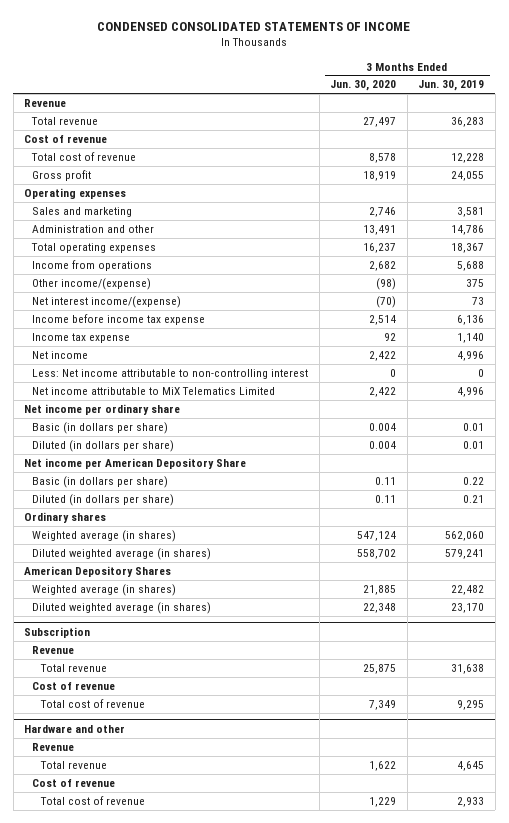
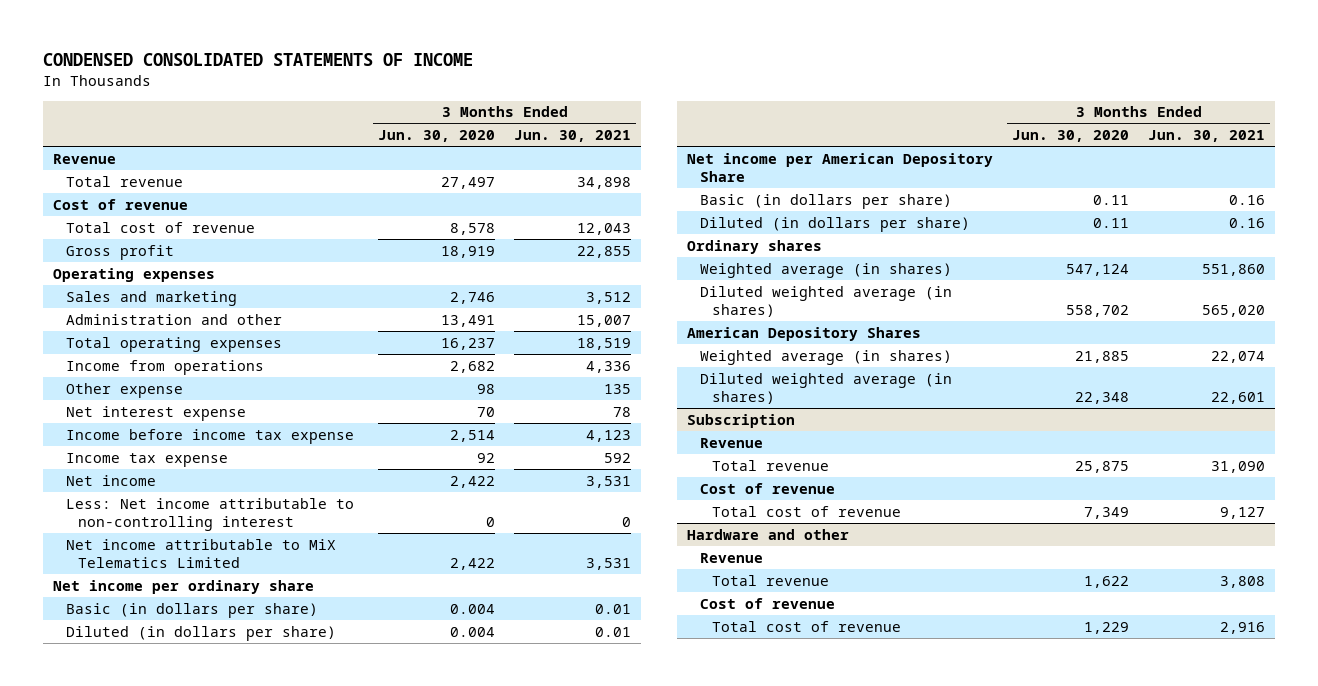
- | 3 Months Ended Jun. 30, 2020 | 3 Months Ended Jun. 30, 2019
+ | 3 Months Ended Jun. 30, 2020 | 3 Months Ended Jun. 30, 2021
- Other income/(expense) | (98) | 375
- Net interest income/(expense) | (70) | 73
+ Other expense | 98 | 135
+ Net interest expense | 70 | 78

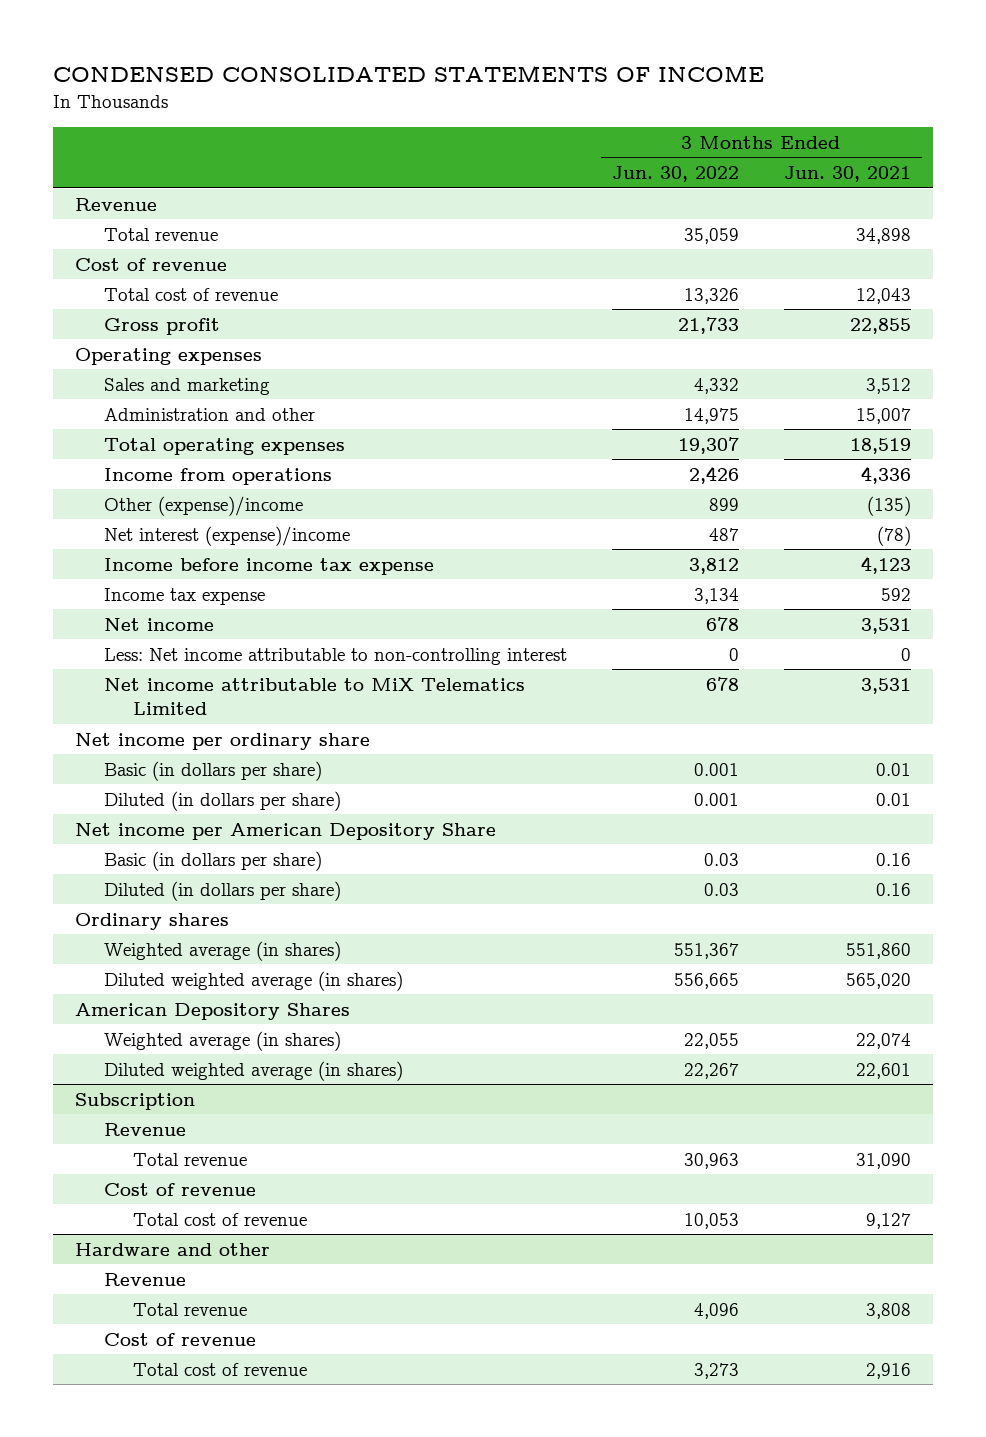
- | 3 Months Ended Jun. 30, 2020 | 3 Months Ended Jun. 30, 2021
+ | 3 Months Ended Jun. 30, 2022 | 3 Months Ended Jun. 30, 2021
- Other expense | 98 | 135
- Net interest expense | 70 | 78
+ Other (expense)/income | 899 | (135)
+ Net interest (expense)/income | 487 | (78)

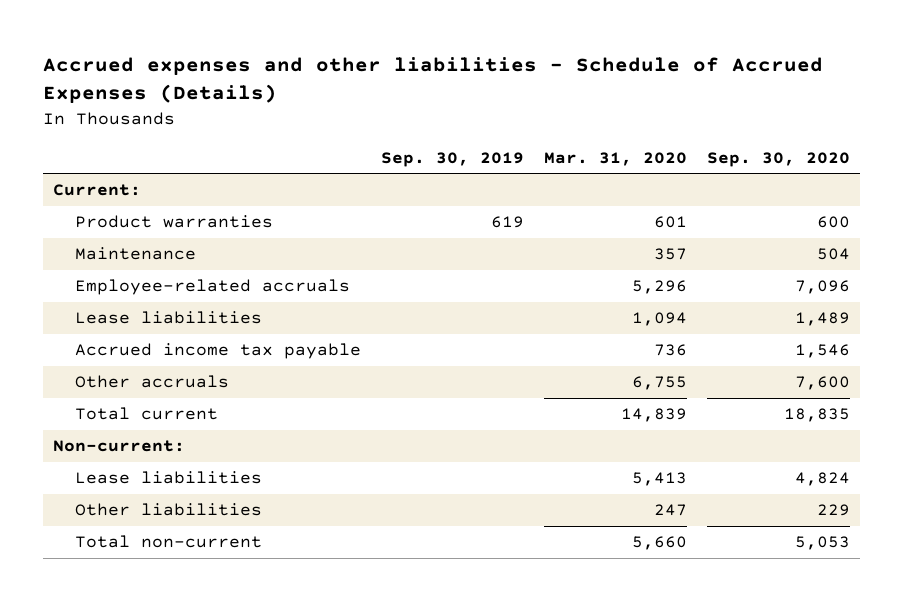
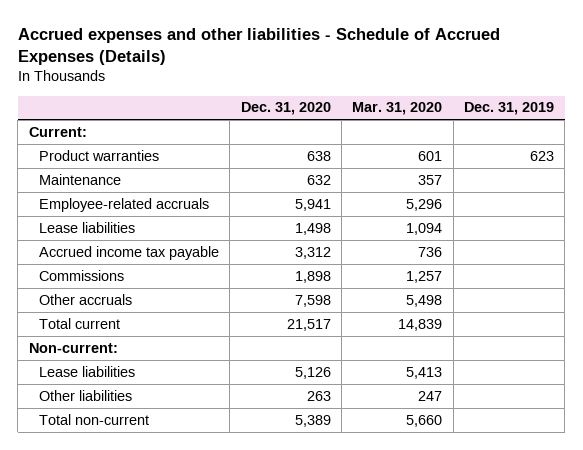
- | Sep. 30, 2019 | Mar. 31, 2020 | Sep. 30, 2020
+ | Dec. 31, 2020 | Mar. 31, 2020 | Dec. 31, 2019
- Other accruals | | 6,755 | 7,600
+ Commissions | 1,898 | 1,257 |
+ Other accruals | 7,598 | 5,498 |

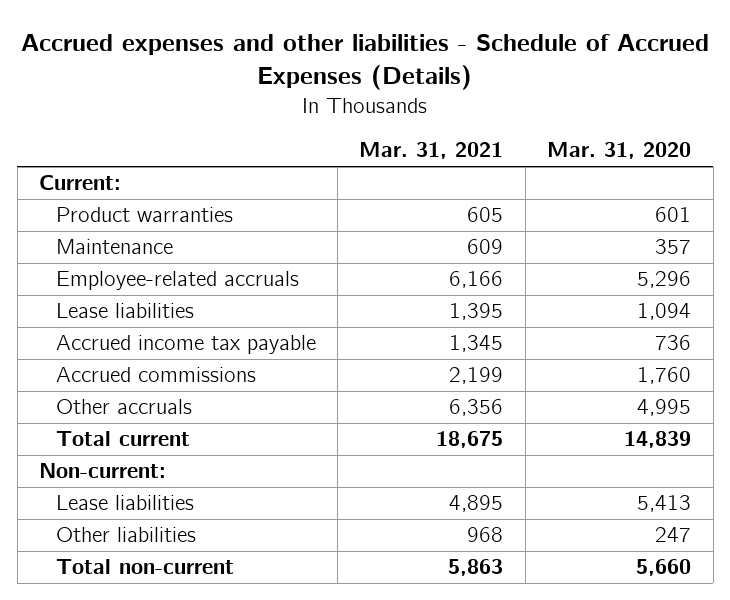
- | Dec. 31, 2020 | Mar. 31, 2020 | Dec. 31, 2019
+ | Mar. 31, 2021 | Mar. 31, 2020
- Commissions | 1,898 | 1,257 |
- Other accruals | 7,598 | 5,498 |
+ Accrued commissions | 2,199 | 1,760
+ Other accruals | 6,356 | 4,995

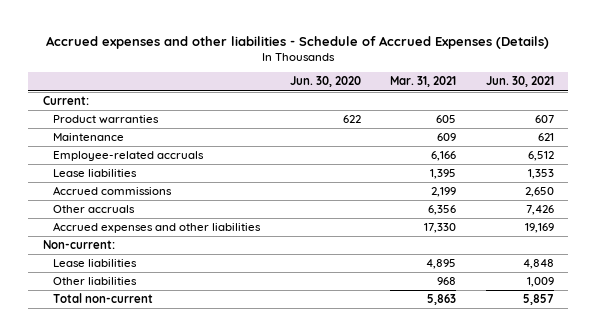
- | Mar. 31, 2021 | Mar. 31, 2020
+ | Jun. 30, 2020 | Mar. 31, 2021 | Jun. 30, 2021
- Accrued income tax payable | 1,345 | 736
- Total current | 18,675 | 14,839
+ Accrued expenses and other liabilities | | 17,330 | 19,169

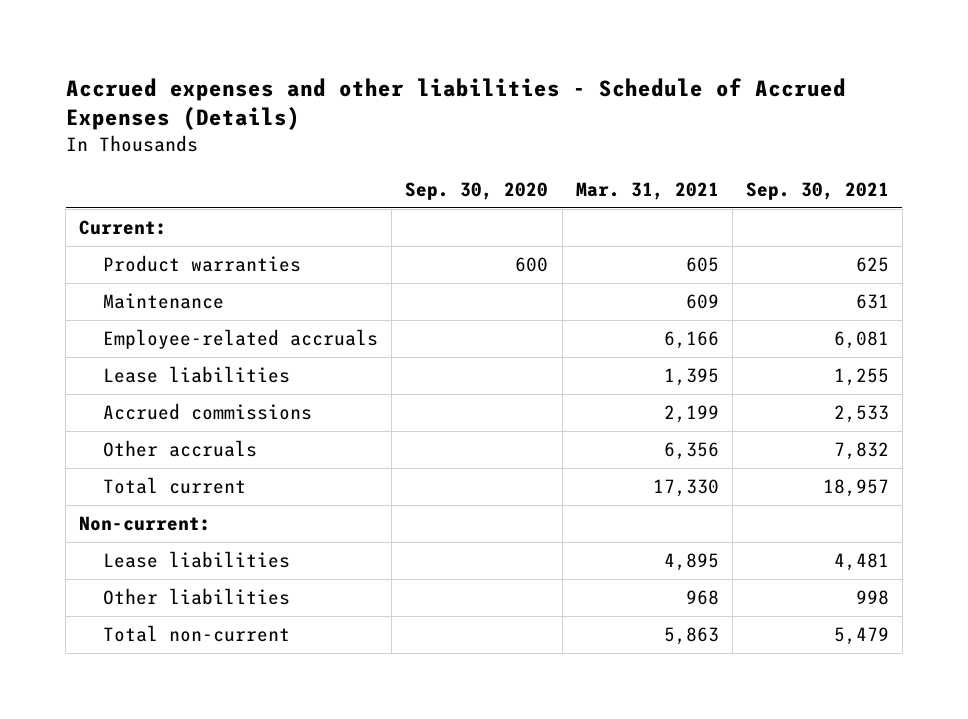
- | Jun. 30, 2020 | Mar. 31, 2021 | Jun. 30, 2021
+ | Sep. 30, 2020 | Mar. 31, 2021 | Sep. 30, 2021
- Accrued expenses and other liabilities | | 17,330 | 19,169
+ Total current | | 17,330 | 18,957

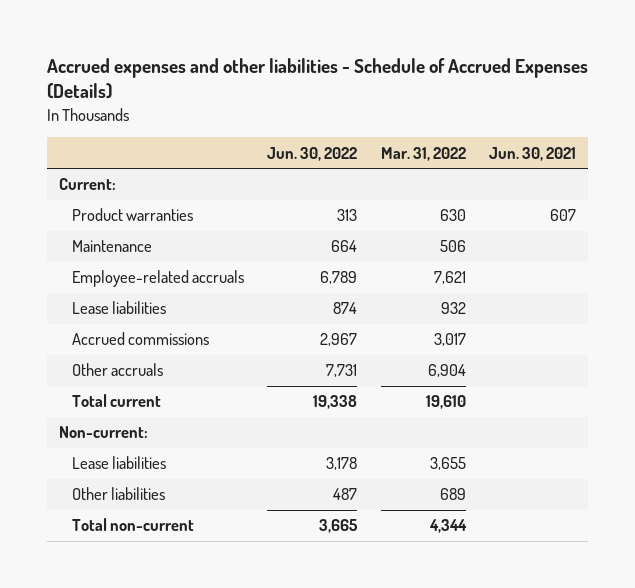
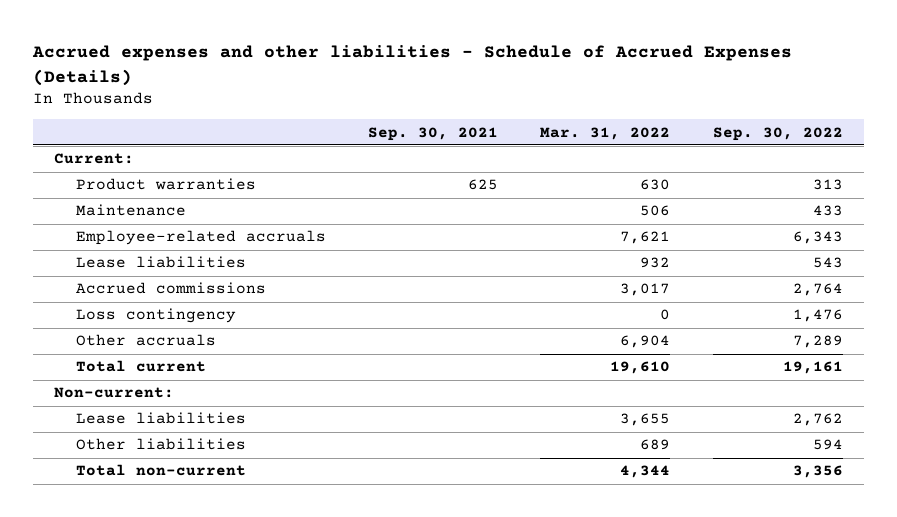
- | Jun. 30, 2022 | Mar. 31, 2022 | Jun. 30, 2021
+ | Sep. 30, 2021 | Mar. 31, 2022 | Sep. 30, 2022
+ Loss contingency | | 0 | 1,476

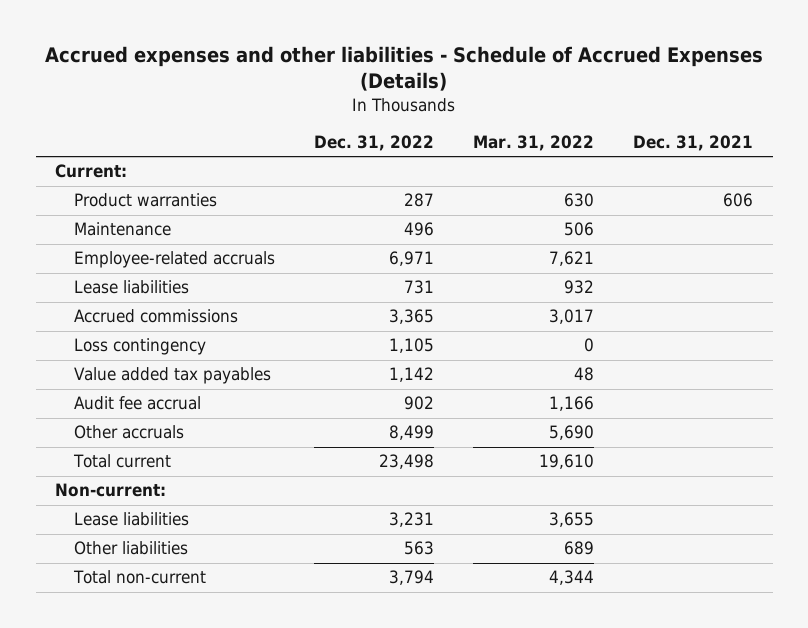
- | Sep. 30, 2021 | Mar. 31, 2022 | Sep. 30, 2022
+ | Dec. 31, 2022 | Mar. 31, 2022 | Dec. 31, 2021
- Other accruals | | 6,904 | 7,289
+ Value added tax payables | 1,142 | 48 |
+ Audit fee accrual | 902 | 1,166 |
+ Other accruals | 8,499 | 5,690 |

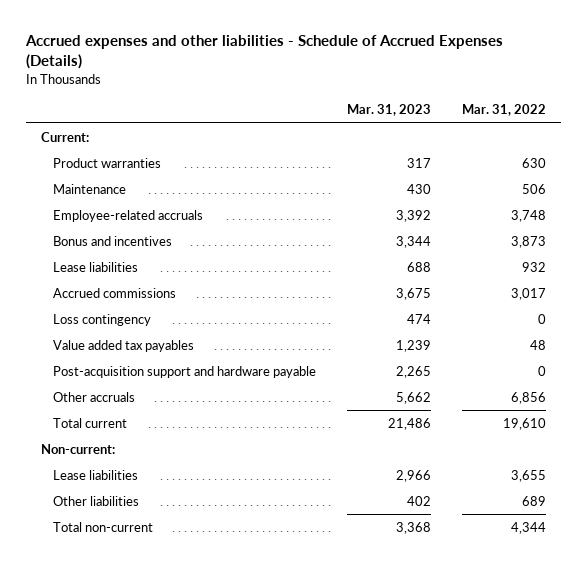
- | Dec. 31, 2022 | Mar. 31, 2022 | Dec. 31, 2021
+ | Mar. 31, 2023 | Mar. 31, 2022
- Employee-related accruals | 6,971 | 7,621 |
+ Employee-related accruals | 3,392 | 3,748
+ Bonus and incentives | 3,344 | 3,873
- Audit fee accrual | 902 | 1,166 |
- Other accruals | 8,499 | 5,690 |
+ Post-acquisition support and hardware payable | 2,265 | 0
+ Other accruals | 5,662 | 6,856

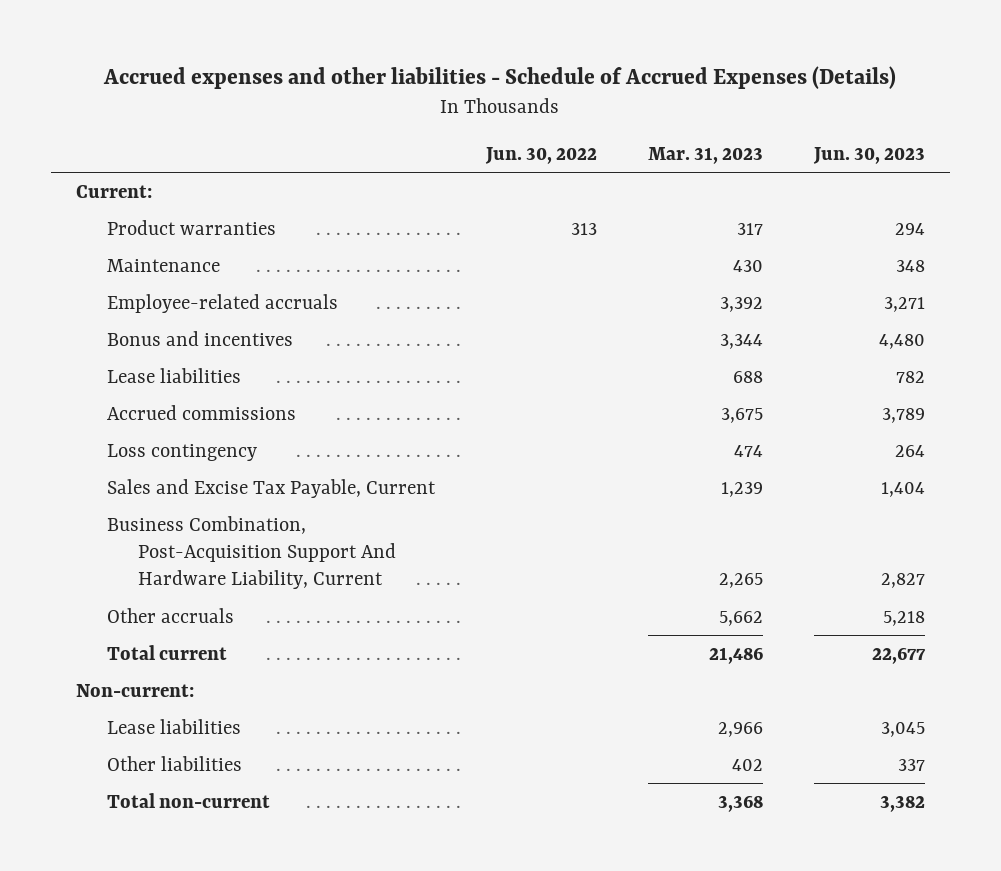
- | Mar. 31, 2023 | Mar. 31, 2022
+ | Jun. 30, 2022 | Mar. 31, 2023 | Jun. 30, 2023
- Value added tax payables | 1,239 | 48
- Post-acquisition support and hardware payable | 2,265 | 0
+ Sales and Excise Tax Payable, Current | | 1,239 | 1,404
+ Business Combination, Post-Acquisition Support And Hardware Liability, Current | | 2,265 | 2,827

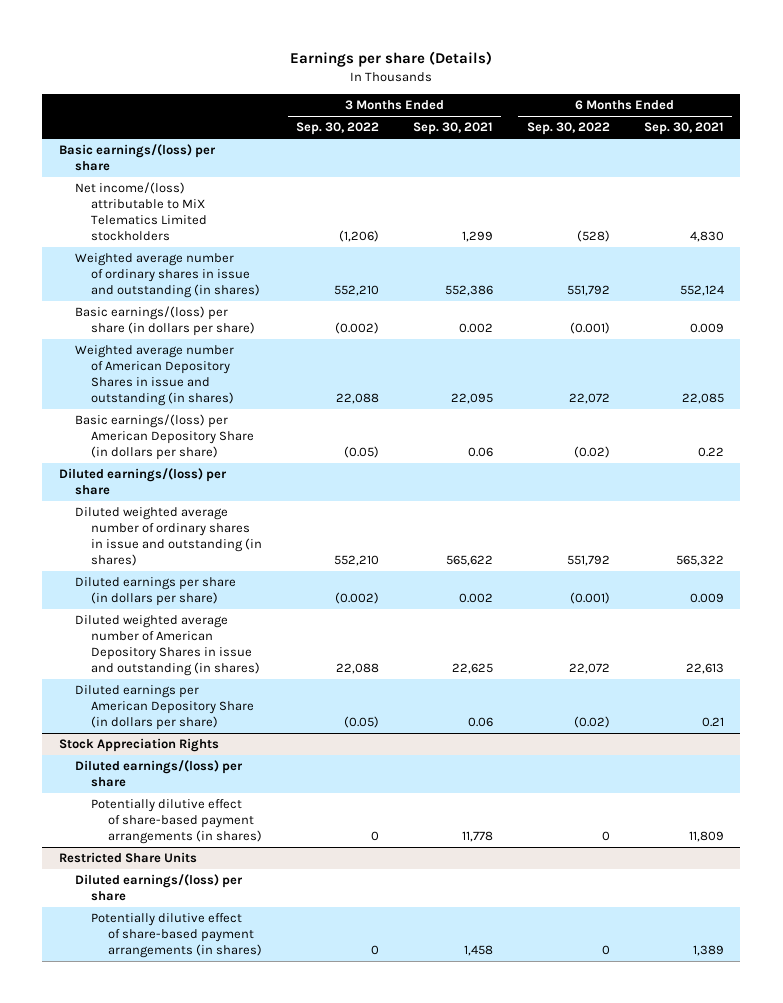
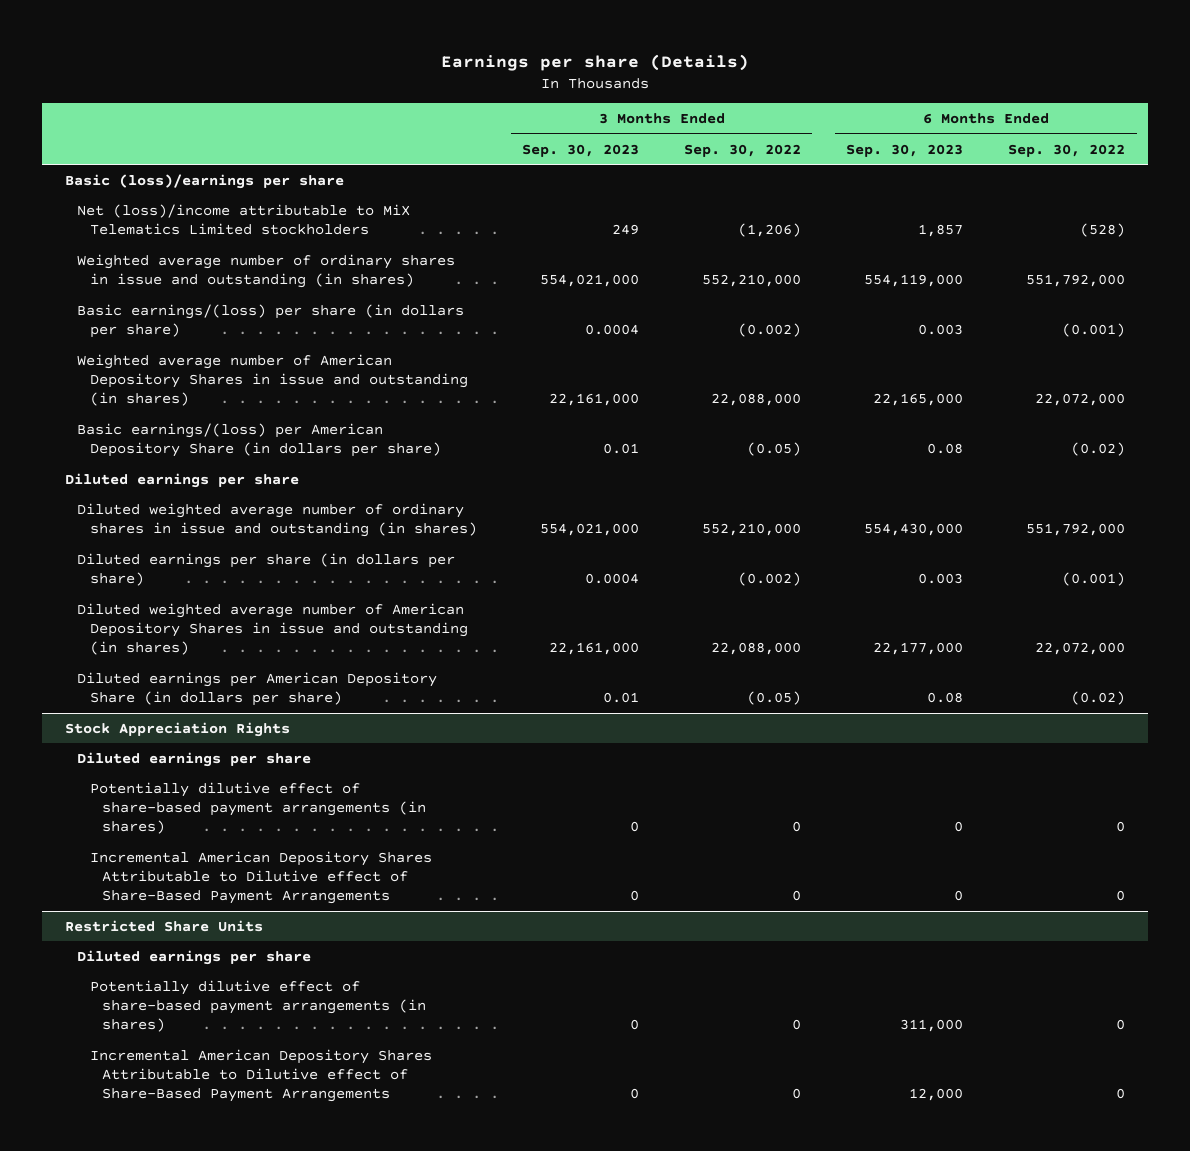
- | 3 Months Ended Sep. 30, 2022 | 3 Months Ended Sep. 30, 2021 | 6 Months Ended Sep. 30, 2022 | 6 Months Ended Sep. 30, 2021
+ | 3 Months Ended Sep. 30, 2023 | 3 Months Ended Sep. 30, 2022 | 6 Months Ended Sep. 30, 2023 | 6 Months Ended Sep. 30, 2022
- Basic earnings/(loss) per share
- Net income/(loss) attributable to MiX Telematics Limited stockholders | (1,206) | 1,299 | (528) | 4,830
- Weighted average number of ordinary shares in issue and outstanding (in shares) | 552,210 | 552,386 | 551,792 | 552,124
+ Basic (loss)/earnings per share
+ Net (loss)/income attributable to MiX Telematics Limited stockholders | 249 | (1,206) | 1,857 | (528)
+ Weighted average number of ordinary shares in issue and outstanding (in shares) | 554,021,000 | 552,210,000 | 554,119,000 | 551,792,000
- Weighted average number of American Depository Shares in issue and outstanding (in shares) | 22,088 | 22,095 | 22,072 | 22,085
+ Weighted average number of American Depository Shares in issue and outstanding (in shares) | 22,161,000 | 22,088,000 | 22,165,000 | 22,072,000
- Diluted earnings/(loss) per share
- Diluted weighted average number of ordinary shares in issue and outstanding (in shares) | 552,210 | 565,622 | 551,792 | 565,322
+ Diluted earnings per share
+ Diluted weighted average number of ordinary shares in issue and outstanding (in shares) | 554,021,000 | 552,210,000 | 554,430,000 | 551,792,000
- Diluted weighted average number of American Depository Shares in issue and outstanding (in shares) | 22,088 | 22,625 | 22,072 | 22,613
+ Diluted weighted average number of American Depository Shares in issue and outstanding (in shares) | 22,161,000 | 22,088,000 | 22,177,000 | 22,072,000
@ Stock Appreciation Rights
- Diluted earnings/(loss) per share
+ Diluted earnings per share
+ Incremental American Depository Shares Attributable to Dilutive effect of Share-Based Payment Arrangements | 0 | 0 | 0 | 0
@ Restricted Share Units
- Diluted earnings/(loss) per share
+ Diluted earnings per share
+ Incremental American Depository Shares Attributable to Dilutive effect of Share-Based Payment Arrangements | 0 | 0 | 12,000 | 0

